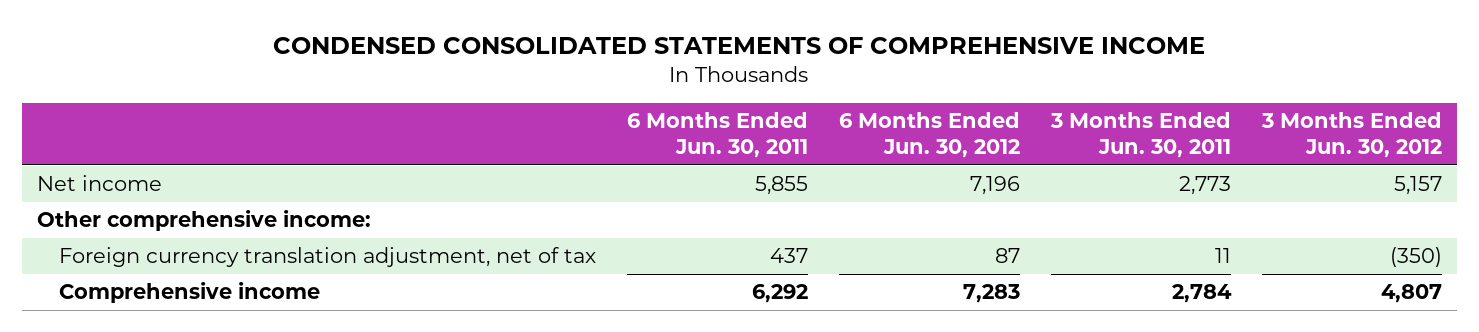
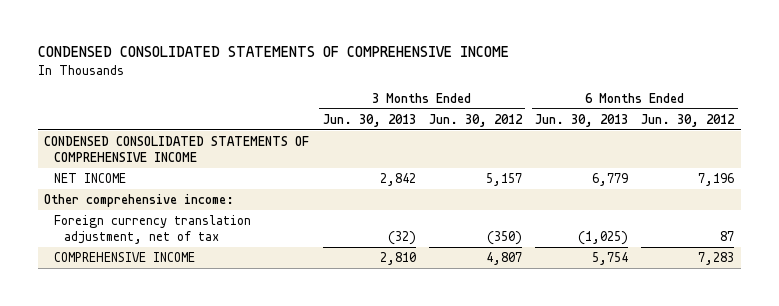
- | 6 Months Ended Jun. 30, 2011 | 6 Months Ended Jun. 30, 2012 | 3 Months Ended Jun. 30, 2011 | 3 Months Ended Jun. 30, 2012
+ | 3 Months Ended Jun. 30, 2013 | 3 Months Ended Jun. 30, 2012 | 6 Months Ended Jun. 30, 2013 | 6 Months Ended Jun. 30, 2012
- Net income | 5,855 | 7,196 | 2,773 | 5,157
+ CONDENSED CONSOLIDATED STATEMENTS OF COMPREHENSIVE INCOME
+ NET INCOME | 2,842 | 5,157 | 6,779 | 7,196
- Comprehensive income | 6,292 | 7,283 | 2,784 | 4,807
+ COMPREHENSIVE INCOME | 2,810 | 4,807 | 5,754 | 7,283

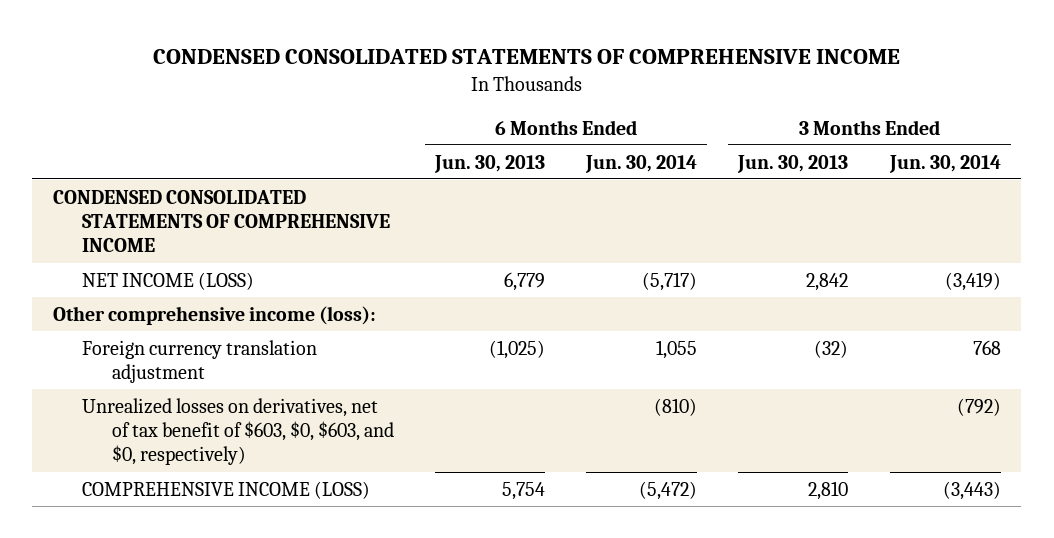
- | 3 Months Ended Jun. 30, 2013 | 3 Months Ended Jun. 30, 2012 | 6 Months Ended Jun. 30, 2013 | 6 Months Ended Jun. 30, 2012
+ | 6 Months Ended Jun. 30, 2013 | 6 Months Ended Jun. 30, 2014 | 3 Months Ended Jun. 30, 2013 | 3 Months Ended Jun. 30, 2014
- NET INCOME | 2,842 | 5,157 | 6,779 | 7,196
- Other comprehensive income:
- Foreign currency translation adjustment, net of tax | (32) | (350) | (1,025) | 87
- COMPREHENSIVE INCOME | 2,810 | 4,807 | 5,754 | 7,283
+ NET INCOME (LOSS) | 6,779 | (5,717) | 2,842 | (3,419)
+ Other comprehensive income (loss):
+ Foreign currency translation adjustment | (1,025) | 1,055 | (32) | 768
+ Unrealized losses on derivatives, net of tax benefit of $603, $0, $603, and $0, respectively) | | (810) | | (792)
+ COMPREHENSIVE INCOME (LOSS) | 5,754 | (5,472) | 2,810 | (3,443)

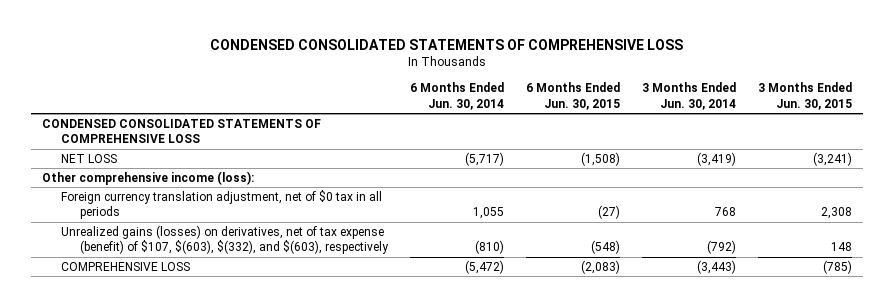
- CONDENSED CONSOLIDATED STATEMENTS OF COMPREHENSIVE INCOME
+ CONDENSED CONSOLIDATED STATEMENTS OF COMPREHENSIVE LOSS
- | 6 Months Ended Jun. 30, 2013 | 6 Months Ended Jun. 30, 2014 | 3 Months Ended Jun. 30, 2013 | 3 Months Ended Jun. 30, 2014
+ | 6 Months Ended Jun. 30, 2014 | 6 Months Ended Jun. 30, 2015 | 3 Months Ended Jun. 30, 2014 | 3 Months Ended Jun. 30, 2015
- CONDENSED CONSOLIDATED STATEMENTS OF COMPREHENSIVE INCOME
- NET INCOME (LOSS) | 6,779 | (5,717) | 2,842 | (3,419)
+ CONDENSED CONSOLIDATED STATEMENTS OF COMPREHENSIVE LOSS
+ NET LOSS | (5,717) | (1,508) | (3,419) | (3,241)
- Foreign currency translation adjustment | (1,025) | 1,055 | (32) | 768
- Unrealized losses on derivatives, net of tax benefit of $603, $0, $603, and $0, respectively) | | (810) | | (792)
- COMPREHENSIVE INCOME (LOSS) | 5,754 | (5,472) | 2,810 | (3,443)
+ Foreign currency translation adjustment, net of $0 tax in all periods | 1,055 | (27) | 768 | 2,308
+ Unrealized gains (losses) on derivatives, net of tax expense (benefit) of $107, $(603), $(332), and $(603), respectively | (810) | (548) | (792) | 148
+ COMPREHENSIVE LOSS | (5,472) | (2,083) | (3,443) | (785)

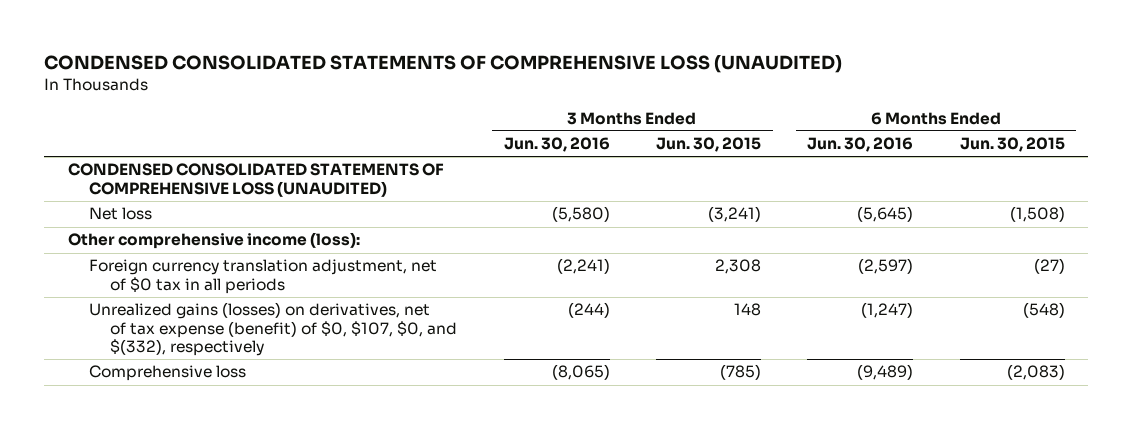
- CONDENSED CONSOLIDATED STATEMENTS OF COMPREHENSIVE LOSS
+ CONDENSED CONSOLIDATED STATEMENTS OF COMPREHENSIVE LOSS (UNAUDITED)
- | 6 Months Ended Jun. 30, 2014 | 6 Months Ended Jun. 30, 2015 | 3 Months Ended Jun. 30, 2014 | 3 Months Ended Jun. 30, 2015
+ | 3 Months Ended Jun. 30, 2016 | 3 Months Ended Jun. 30, 2015 | 6 Months Ended Jun. 30, 2016 | 6 Months Ended Jun. 30, 2015
- CONDENSED CONSOLIDATED STATEMENTS OF COMPREHENSIVE LOSS
- NET LOSS | (5,717) | (1,508) | (3,419) | (3,241)
+ CONDENSED CONSOLIDATED STATEMENTS OF COMPREHENSIVE LOSS (UNAUDITED)
+ Net loss | (5,580) | (3,241) | (5,645) | (1,508)
- Unrealized gains (losses) on derivatives, net of tax expense (benefit) of $107, $(603), $(332), and $(603), respectively | (810) | (548) | (792) | 148
- COMPREHENSIVE LOSS | (5,472) | (2,083) | (3,443) | (785)
+ Unrealized gains (losses) on derivatives, net of tax expense (benefit) of $0, $107, $0, and $(332), respectively | (244) | 148 | (1,247) | (548)
+ Comprehensive loss | (8,065) | (785) | (9,489) | (2,083)

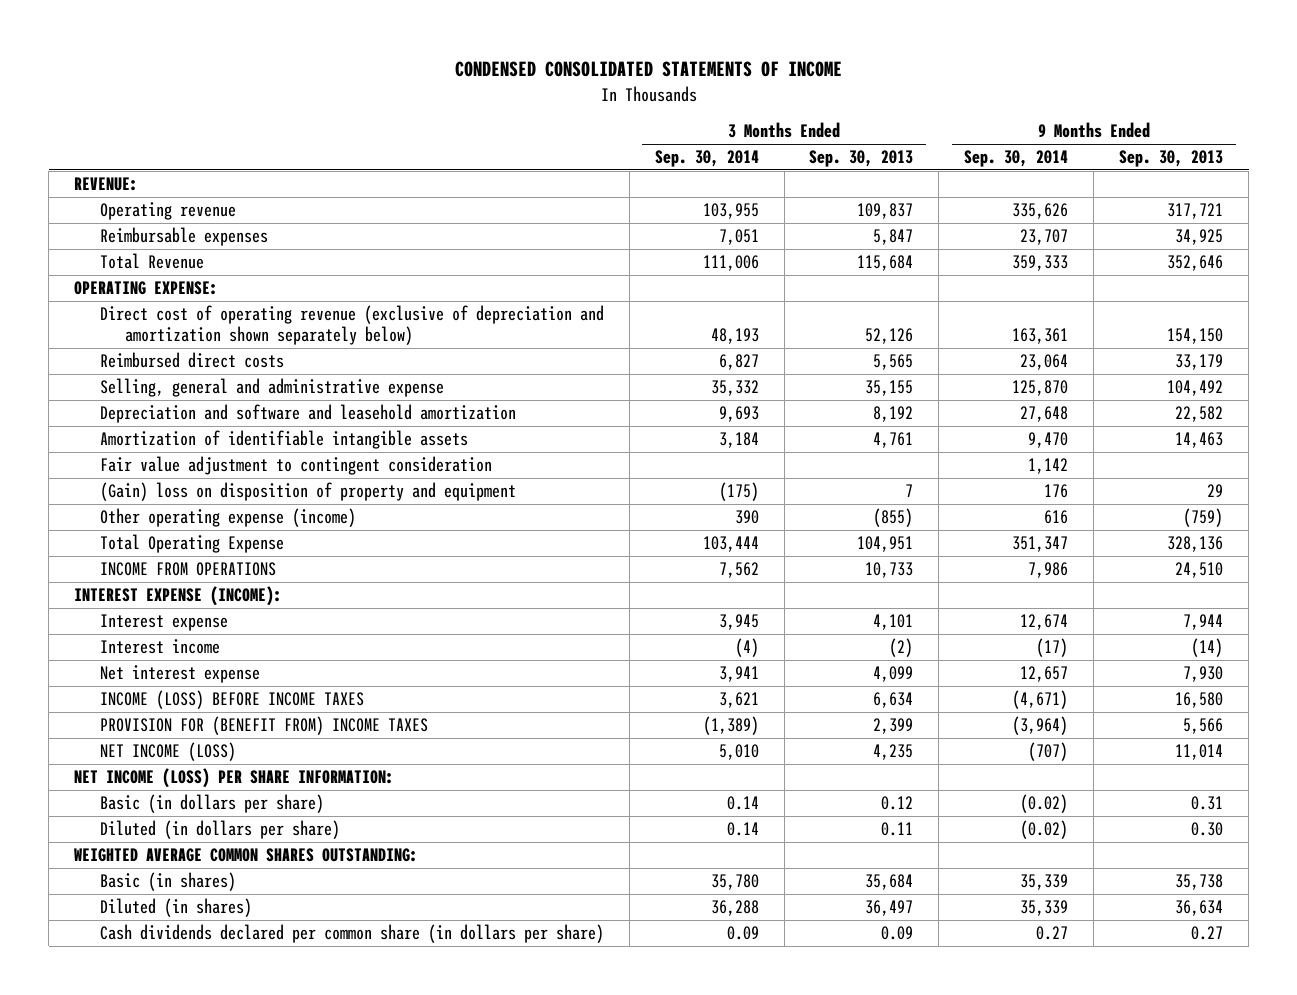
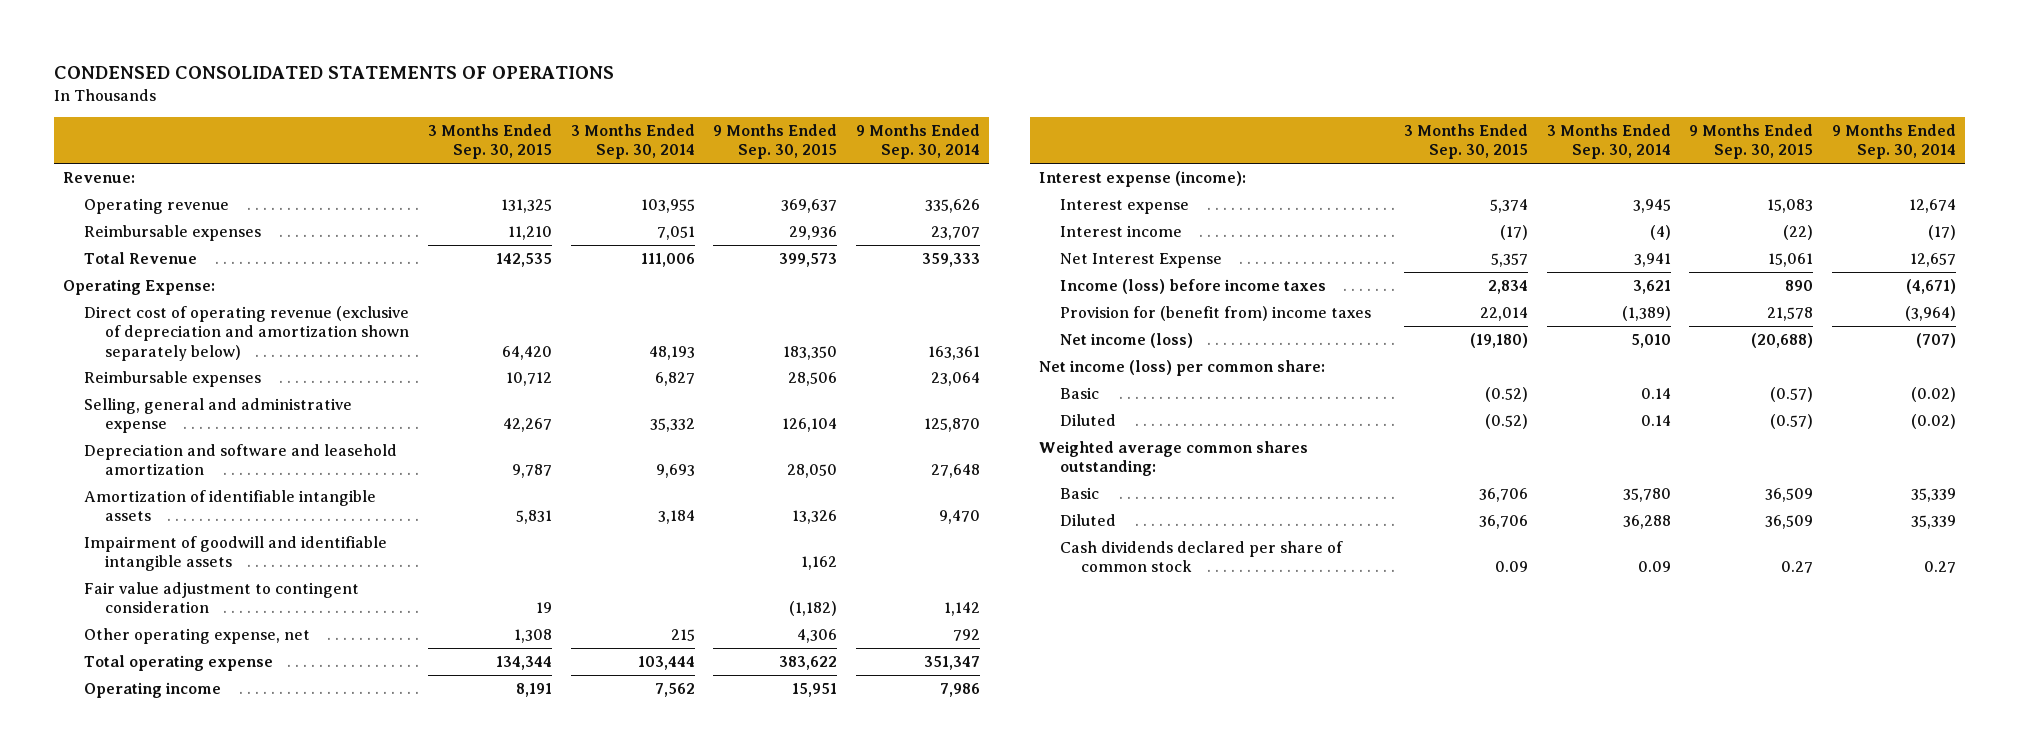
- CONDENSED CONSOLIDATED STATEMENTS OF INCOME
+ CONDENSED CONSOLIDATED STATEMENTS OF OPERATIONS
- | 3 Months Ended Sep. 30, 2014 | 3 Months Ended Sep. 30, 2013 | 9 Months Ended Sep. 30, 2014 | 9 Months Ended Sep. 30, 2013
+ | 3 Months Ended Sep. 30, 2015 | 3 Months Ended Sep. 30, 2014 | 9 Months Ended Sep. 30, 2015 | 9 Months Ended Sep. 30, 2014
- REVENUE:
+ Revenue:
- OPERATING EXPENSE:
+ Operating Expense:
- Reimbursed direct costs | 6,827 | 5,565 | 23,064 | 33,179
+ Reimbursable expenses | 10,712 | 6,827 | 28,506 | 23,064
+ Impairment of goodwill and identifiable intangible assets | | | 1,162 |
- (Gain) loss on disposition of property and equipment | (175) | 7 | 176 | 29
- Other operating expense (income) | 390 | (855) | 616 | (759)
- Total Operating Expense | 103,444 | 104,951 | 351,347 | 328,136
- INCOME FROM OPERATIONS | 7,562 | 10,733 | 7,986 | 24,510
- INTEREST EXPENSE (INCOME):
+ Other operating expense, net | 1,308 | 215 | 4,306 | 792
+ Total operating expense | 134,344 | 103,444 | 383,622 | 351,347
+ Operating income | 8,191 | 7,562 | 15,951 | 7,986
+ Interest expense (income):
- Net interest expense | 3,941 | 4,099 | 12,657 | 7,930
- INCOME (LOSS) BEFORE INCOME TAXES | 3,621 | 6,634 | (4,671) | 16,580
- PROVISION FOR (BENEFIT FROM) INCOME TAXES | (1,389) | 2,399 | (3,964) | 5,566
- NET INCOME (LOSS) | 5,010 | 4,235 | (707) | 11,014
- NET INCOME (LOSS) PER SHARE INFORMATION:
- Basic (in dollars per share) | 0.14 | 0.12 | (0.02) | 0.31
- Diluted (in dollars per share) | 0.14 | 0.11 | (0.02) | 0.30
- WEIGHTED AVERAGE COMMON SHARES OUTSTANDING:
- Basic (in shares) | 35,780 | 35,684 | 35,339 | 35,738
- Diluted (in shares) | 36,288 | 36,497 | 35,339 | 36,634
- Cash dividends declared per common share (in dollars per share) | 0.09 | 0.09 | 0.27 | 0.27
+ Net Interest Expense | 5,357 | 3,941 | 15,061 | 12,657
+ Income (loss) before income taxes | 2,834 | 3,621 | 890 | (4,671)
+ Provision for (benefit from) income taxes | 22,014 | (1,389) | 21,578 | (3,964)
+ Net income (loss) | (19,180) | 5,010 | (20,688) | (707)
+ Net income (loss) per common share:
+ Basic | (0.52) | 0.14 | (0.57) | (0.02)
+ Diluted | (0.52) | 0.14 | (0.57) | (0.02)
+ Weighted average common shares outstanding:
+ Basic | 36,706 | 35,780 | 36,509 | 35,339
+ Diluted | 36,706 | 36,288 | 36,509 | 35,339
+ Cash dividends declared per share of common stock | 0.09 | 0.09 | 0.27 | 0.27

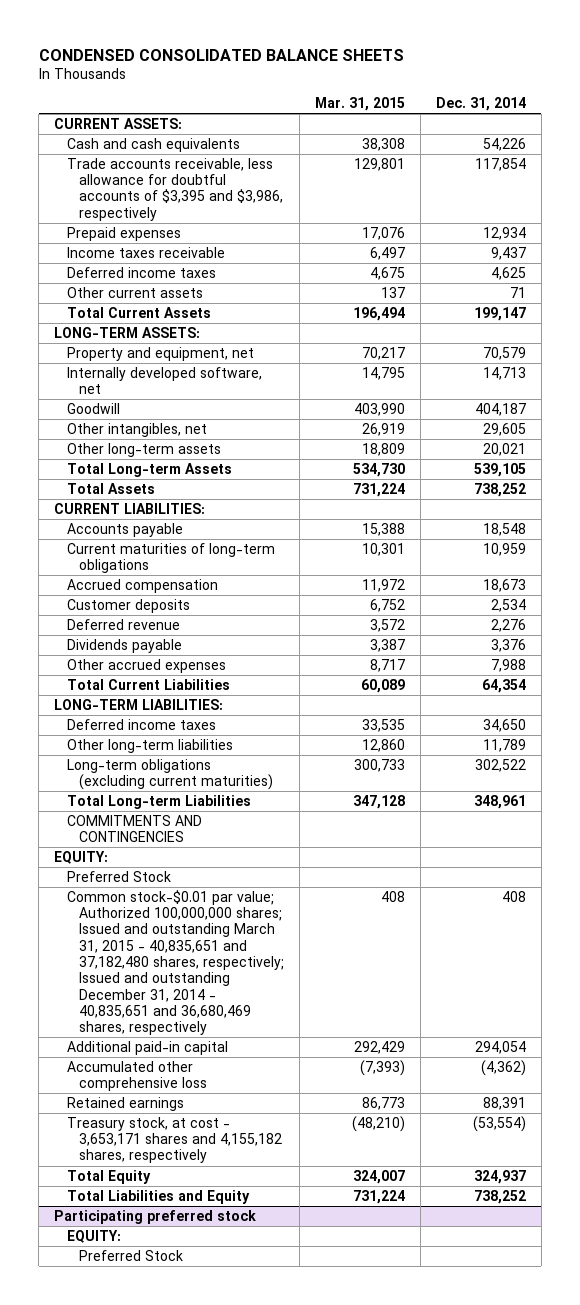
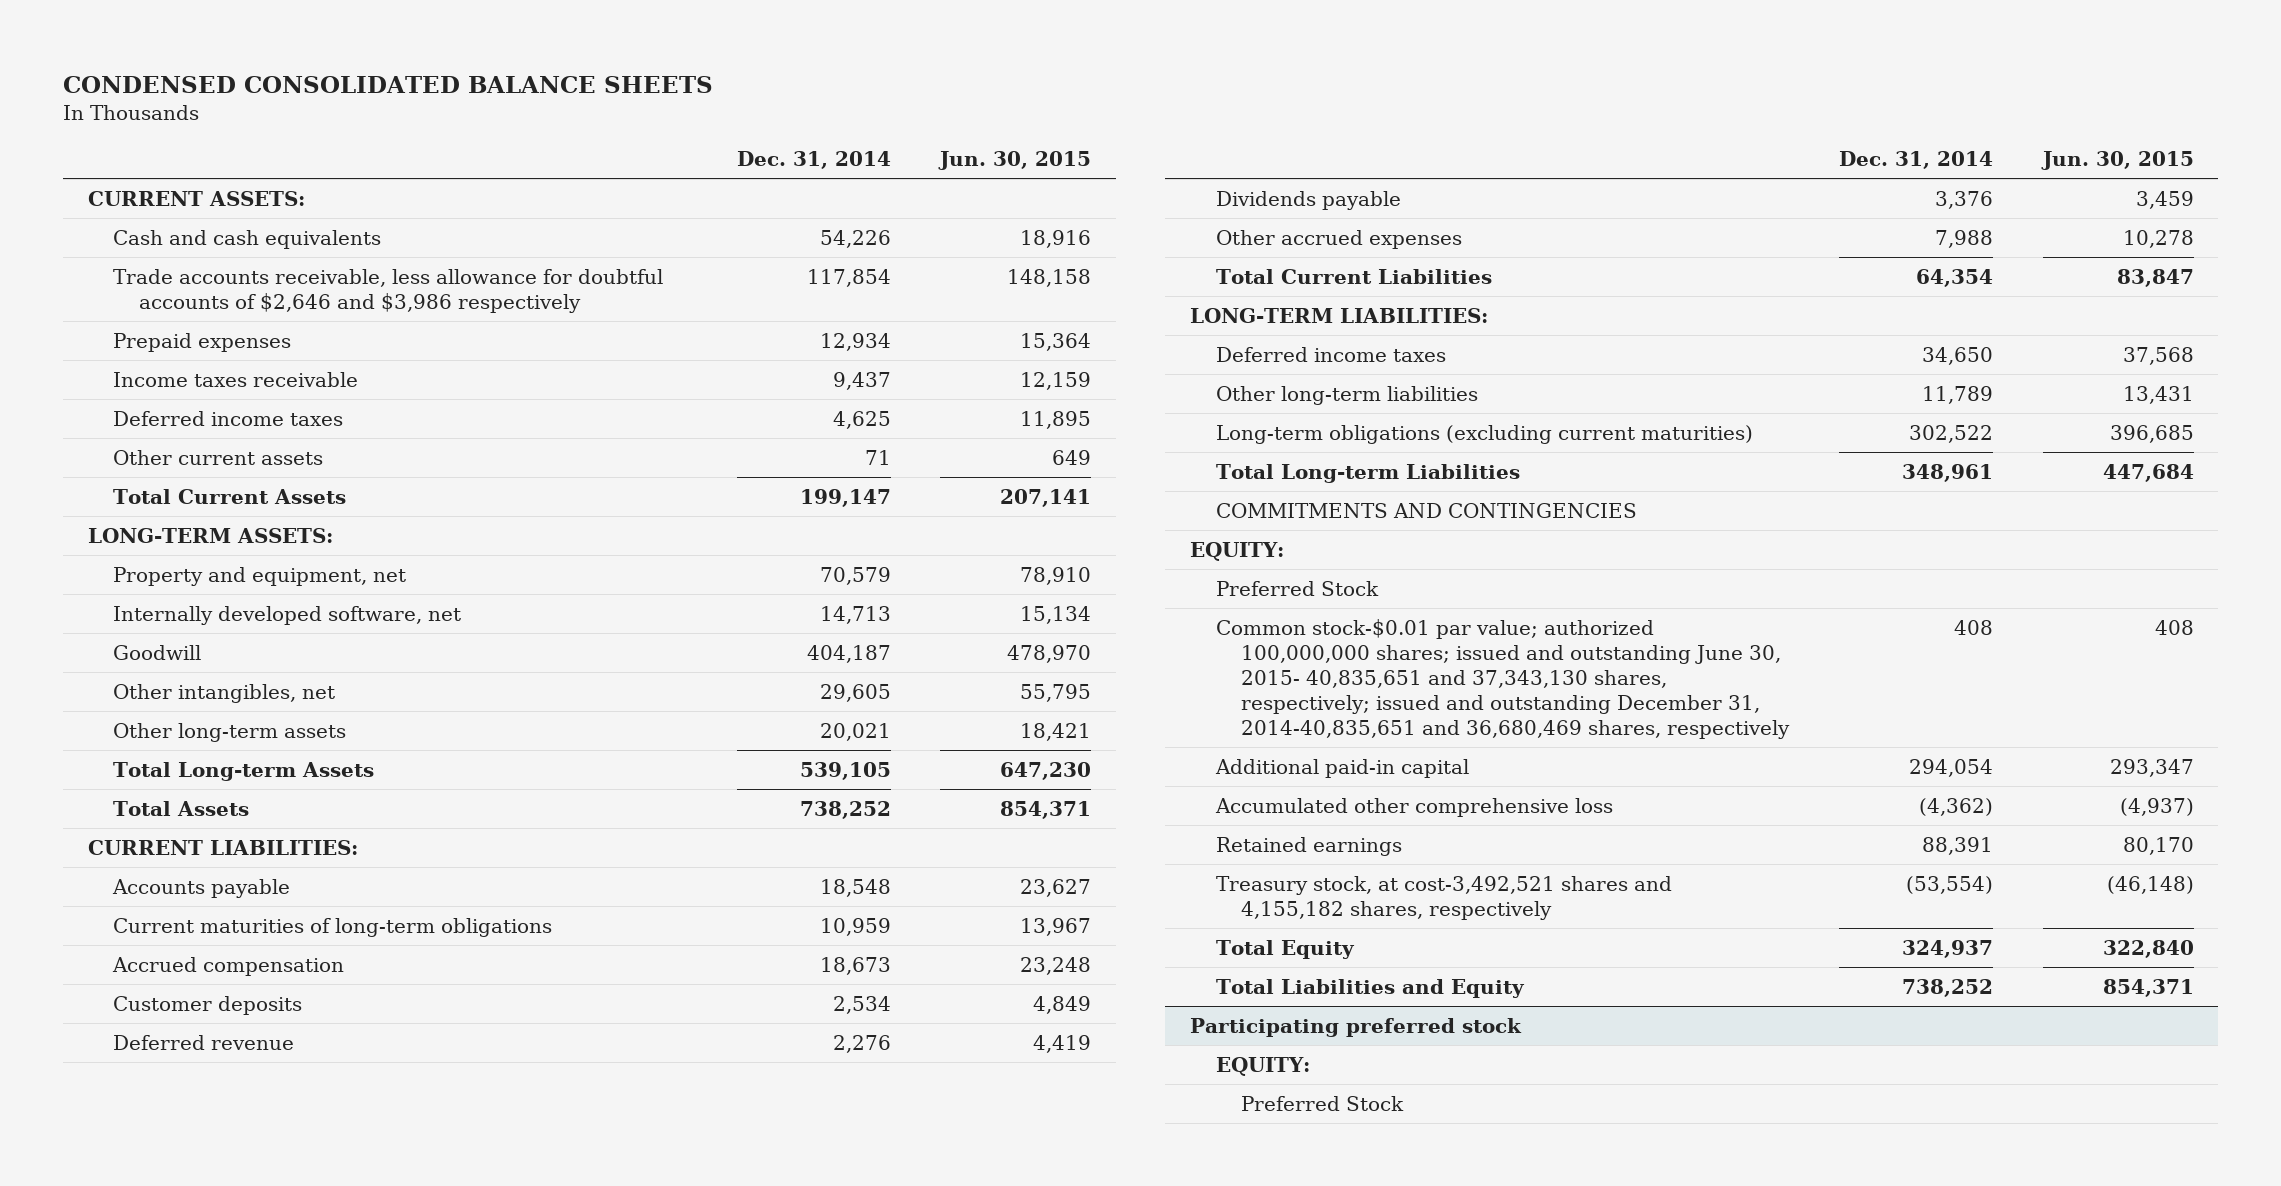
- | Mar. 31, 2015 | Dec. 31, 2014
+ | Dec. 31, 2014 | Jun. 30, 2015
- Trade accounts receivable, less allowance for doubtful accounts of $3,395 and $3,986, respectively | 129,801 | 117,854
+ Trade accounts receivable, less allowance for doubtful accounts of $2,646 and $3,986 respectively | 117,854 | 148,158
- Common stock-$0.01 par value; Authorized 100,000,000 shares; Issued and outstanding March 31, 2015 - 40,835,651 and 37,182,480 shares, respectively; Issued and outstanding December 31, 2014 - 40,835,651 and 36,680,469 shares, respectively | 408 | 408
+ Common stock-$0.01 par value; authorized 100,000,000 shares; issued and outstanding June 30, 2015- 40,835,651 and 37,343,130 shares, respectively; issued and outstanding December 31, 2014-40,835,651 and 36,680,469 shares, respectively | 408 | 408
- Treasury stock, at cost - 3,653,171 shares and 4,155,182 shares, respectively | (48,210) | (53,554)
+ Treasury stock, at cost-3,492,521 shares and 4,155,182 shares, respectively | (53,554) | (46,148)

